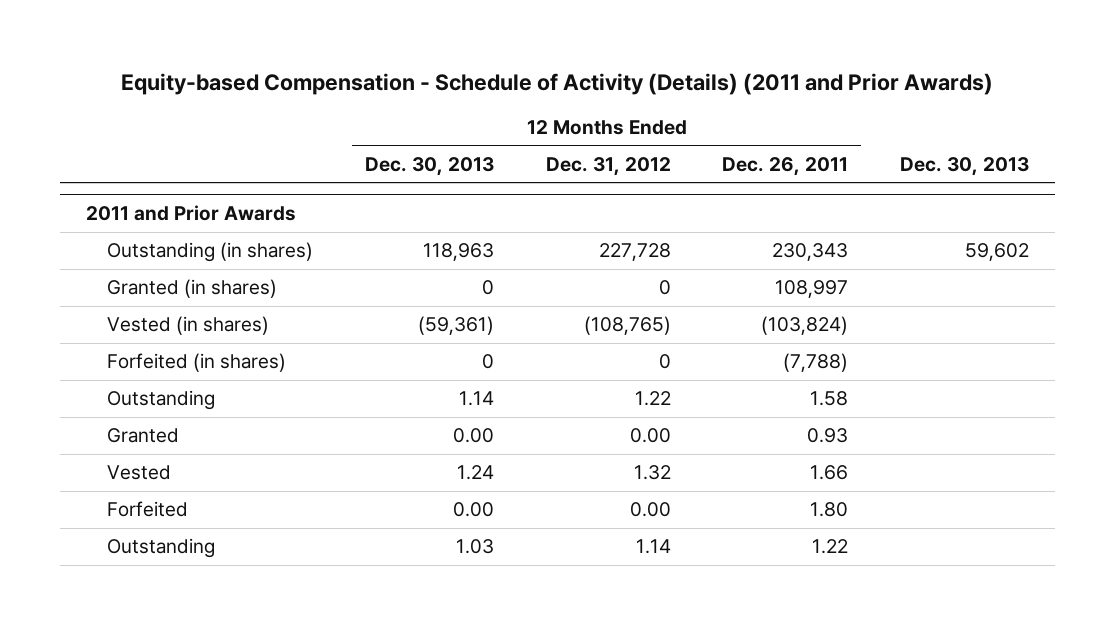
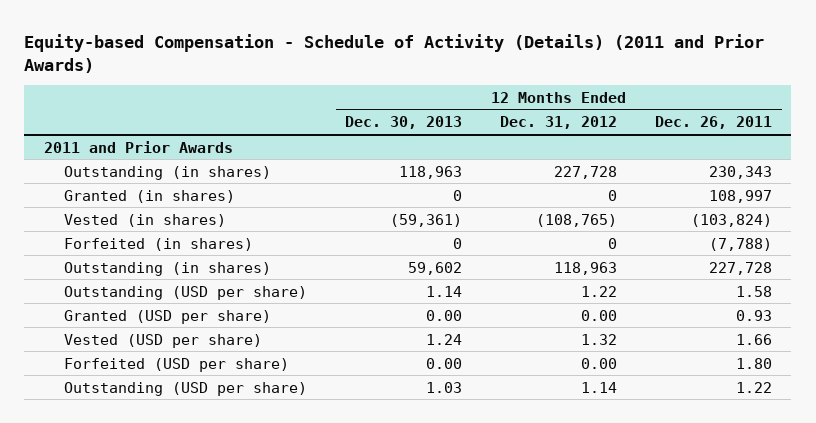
- | 12 Months Ended Dec. 30, 2013 | 12 Months Ended Dec. 31, 2012 | 12 Months Ended Dec. 26, 2011 | Dec. 30, 2013
+ | 12 Months Ended Dec. 30, 2013 | 12 Months Ended Dec. 31, 2012 | 12 Months Ended Dec. 26, 2011
@ 2011 and Prior Awards
- Outstanding | 1.14 | 1.22 | 1.58 |
- Granted | 0.00 | 0.00 | 0.93 |
- Vested | 1.24 | 1.32 | 1.66 |
- Forfeited | 0.00 | 0.00 | 1.80 |
- Outstanding | 1.03 | 1.14 | 1.22 |
+ Outstanding (in shares) | 59,602 | 118,963 | 227,728
+ Outstanding (USD per share) | 1.14 | 1.22 | 1.58
+ Granted (USD per share) | 0.00 | 0.00 | 0.93
+ Vested (USD per share) | 1.24 | 1.32 | 1.66
+ Forfeited (USD per share) | 0.00 | 0.00 | 1.80
+ Outstanding (USD per share) | 1.03 | 1.14 | 1.22

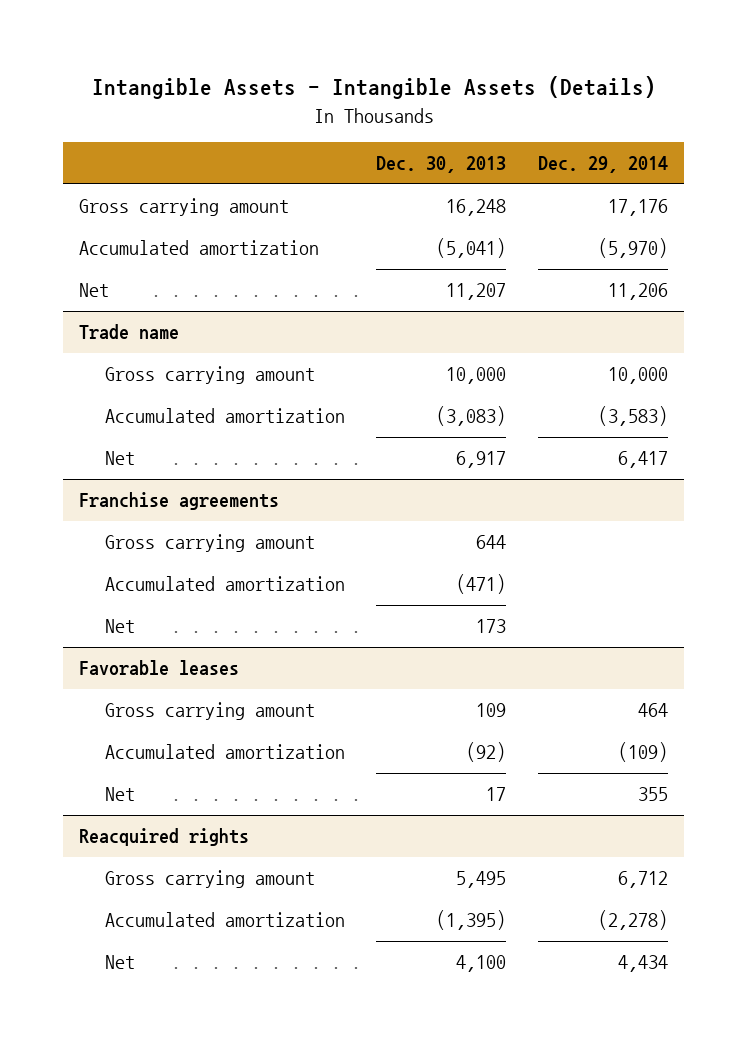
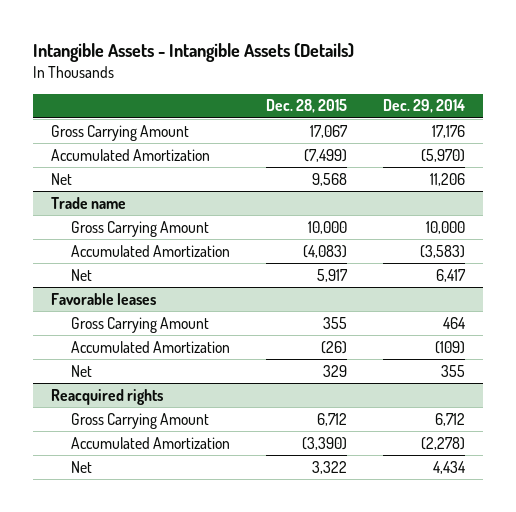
- | Dec. 30, 2013 | Dec. 29, 2014
+ | Dec. 28, 2015 | Dec. 29, 2014
- Gross carrying amount | 16,248 | 17,176
- Accumulated amortization | (5,041) | (5,970)
+ Gross Carrying Amount | 17,067 | 17,176
+ Accumulated Amortization | (7,499) | (5,970)
@ Trade name
- Gross carrying amount | 10,000 | 10,000
- Accumulated amortization | (3,083) | (3,583)
+ Gross Carrying Amount | 10,000 | 10,000
+ Accumulated Amortization | (4,083) | (3,583)
- Franchise agreements
- Gross carrying amount | 644 |
- Accumulated amortization | (471) |
- Net | 173 |
@ Favorable leases
- Gross carrying amount | 109 | 464
- Accumulated amortization | (92) | (109)
+ Gross Carrying Amount | 355 | 464
+ Accumulated Amortization | (26) | (109)
@ Reacquired rights
- Gross carrying amount | 5,495 | 6,712
- Accumulated amortization | (1,395) | (2,278)
+ Gross Carrying Amount | 6,712 | 6,712
+ Accumulated Amortization | (3,390) | (2,278)

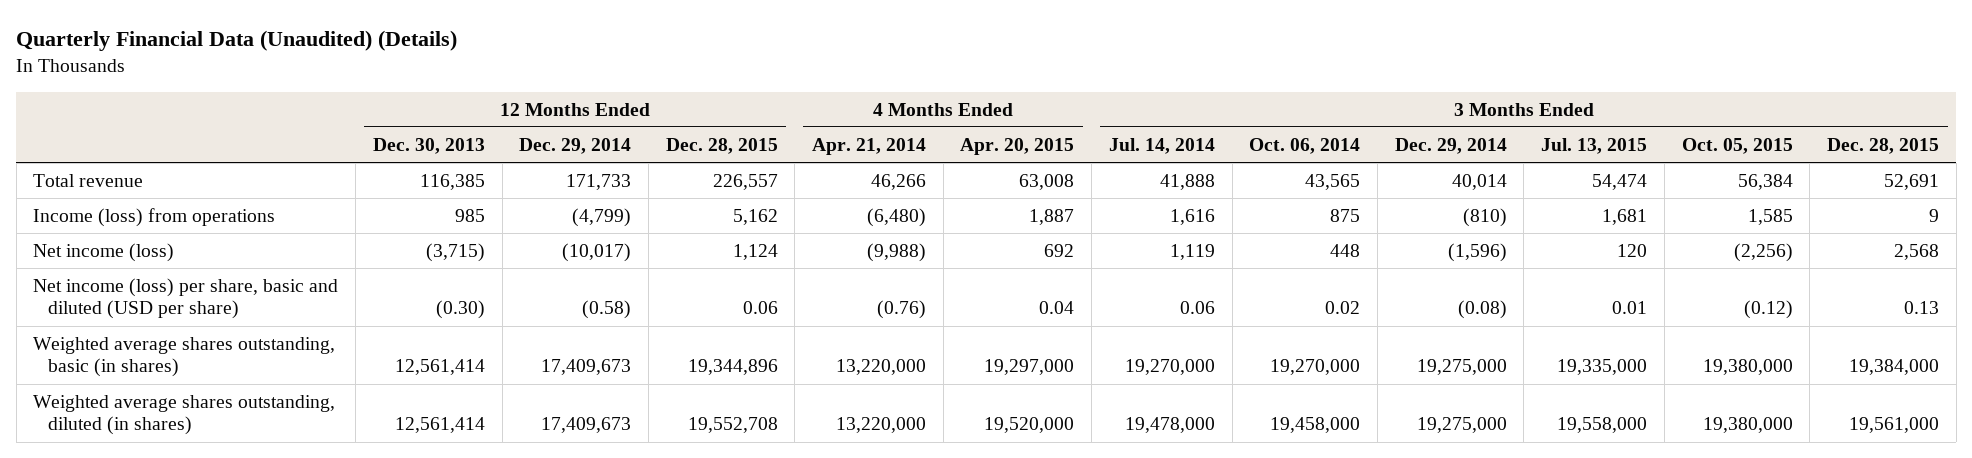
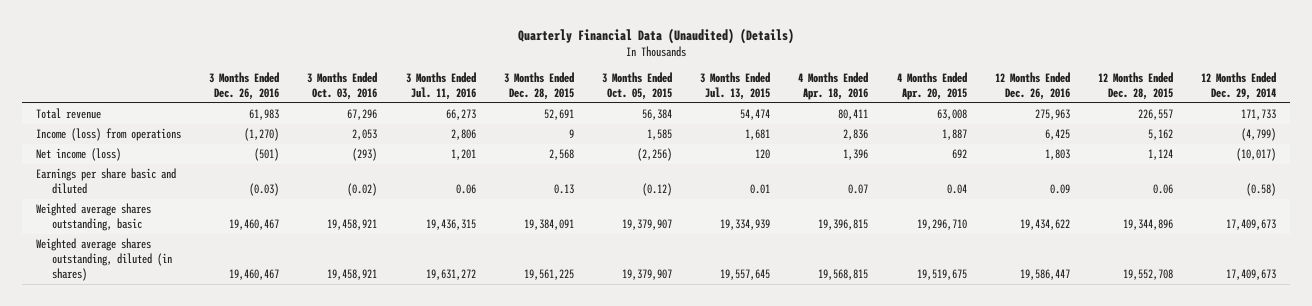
- | 12 Months Ended Dec. 30, 2013 | 12 Months Ended Dec. 29, 2014 | 12 Months Ended Dec. 28, 2015 | 4 Months Ended Apr. 21, 2014 | 4 Months Ended Apr. 20, 2015 | 3 Months Ended Jul. 14, 2014 | 3 Months Ended Oct. 06, 2014 | 3 Months Ended Dec. 29, 2014 | 3 Months Ended Jul. 13, 2015 | 3 Months Ended Oct. 05, 2015 | 3 Months Ended Dec. 28, 2015
+ | 3 Months Ended Dec. 26, 2016 | 3 Months Ended Oct. 03, 2016 | 3 Months Ended Jul. 11, 2016 | 3 Months Ended Dec. 28, 2015 | 3 Months Ended Oct. 05, 2015 | 3 Months Ended Jul. 13, 2015 | 4 Months Ended Apr. 18, 2016 | 4 Months Ended Apr. 20, 2015 | 12 Months Ended Dec. 26, 2016 | 12 Months Ended Dec. 28, 2015 | 12 Months Ended Dec. 29, 2014
- Net income (loss) per share, basic and diluted (USD per share) | (0.30) | (0.58) | 0.06 | (0.76) | 0.04 | 0.06 | 0.02 | (0.08) | 0.01 | (0.12) | 0.13
- Weighted average shares outstanding, basic (in shares) | 12,561,414 | 17,409,673 | 19,344,896 | 13,220,000 | 19,297,000 | 19,270,000 | 19,270,000 | 19,275,000 | 19,335,000 | 19,380,000 | 19,384,000
- Weighted average shares outstanding, diluted (in shares) | 12,561,414 | 17,409,673 | 19,552,708 | 13,220,000 | 19,520,000 | 19,478,000 | 19,458,000 | 19,275,000 | 19,558,000 | 19,380,000 | 19,561,000
+ Earnings per share basic and diluted | (0.03) | (0.02) | 0.06 | 0.13 | (0.12) | 0.01 | 0.07 | 0.04 | 0.09 | 0.06 | (0.58)
+ Weighted average shares outstanding, basic | 19,460,467 | 19,458,921 | 19,436,315 | 19,384,091 | 19,379,907 | 19,334,939 | 19,396,815 | 19,296,710 | 19,434,622 | 19,344,896 | 17,409,673
+ Weighted average shares outstanding, diluted (in shares) | 19,460,467 | 19,458,921 | 19,631,272 | 19,561,225 | 19,379,907 | 19,557,645 | 19,568,815 | 19,519,675 | 19,586,447 | 19,552,708 | 17,409,673

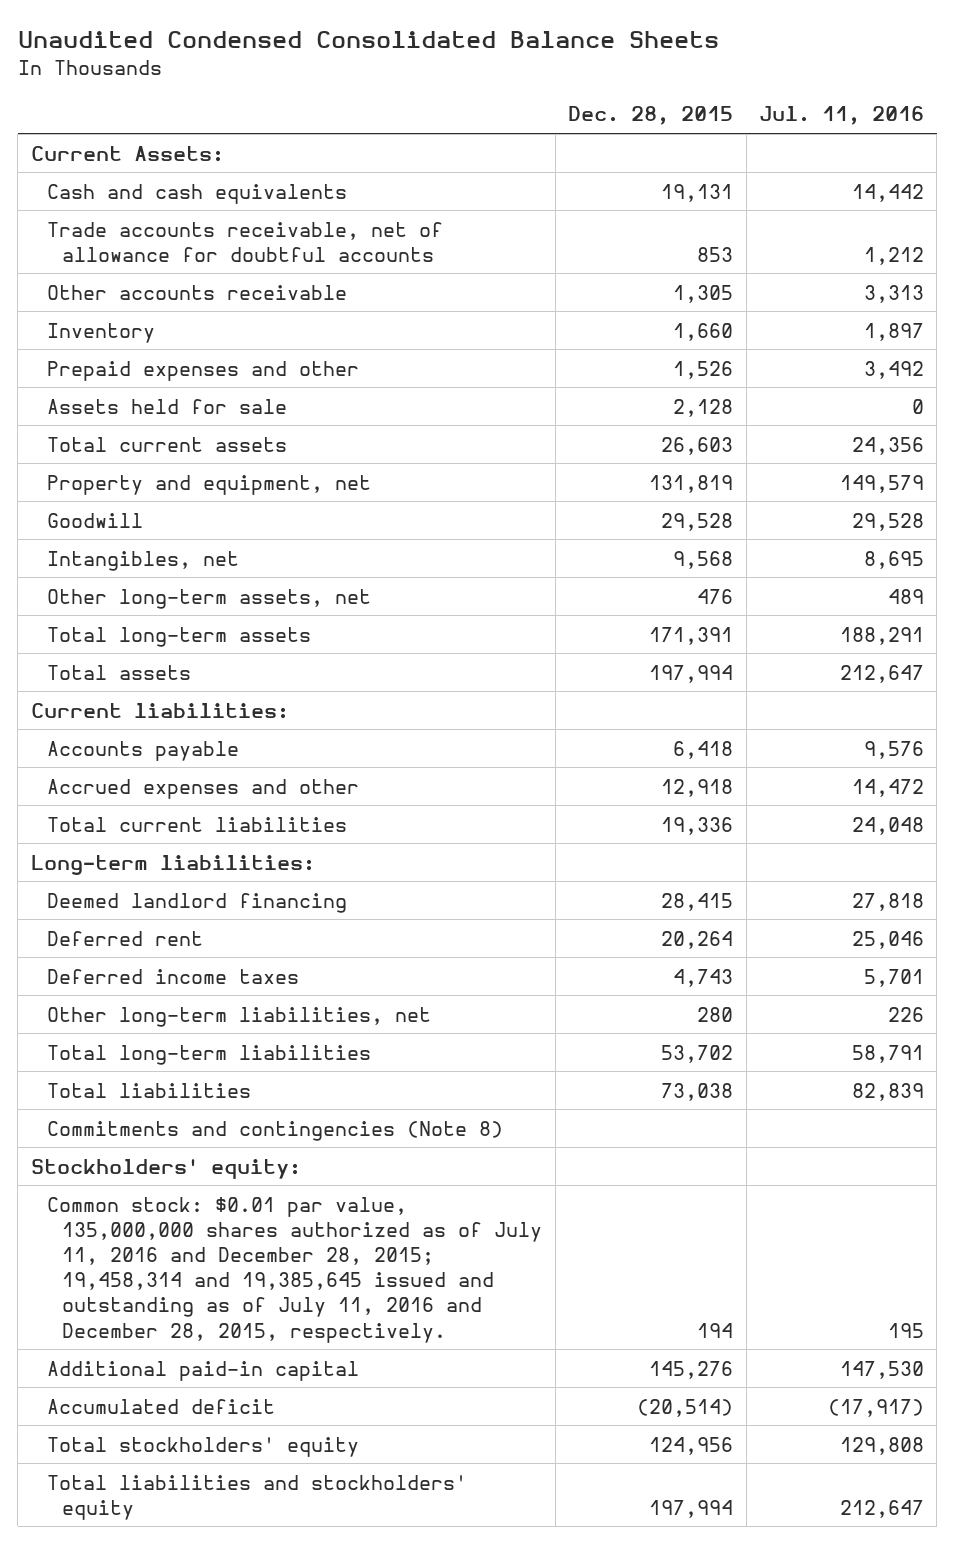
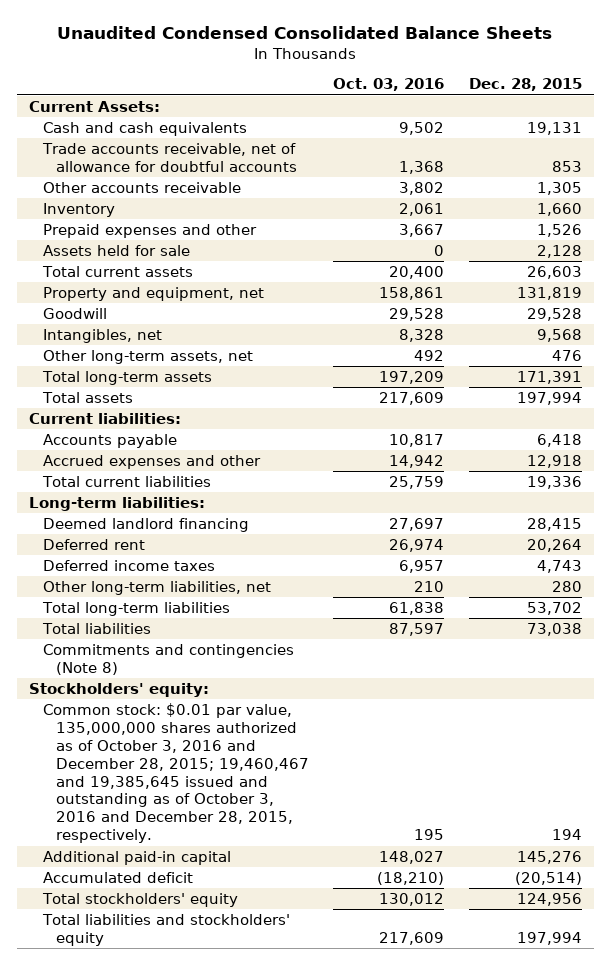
- | Dec. 28, 2015 | Jul. 11, 2016
+ | Oct. 03, 2016 | Dec. 28, 2015
- Common stock: $0.01 par value, 135,000,000 shares authorized as of July 11, 2016 and December 28, 2015; 19,458,314 and 19,385,645 issued and outstanding as of July 11, 2016 and December 28, 2015, respectively. | 194 | 195
+ Common stock: $0.01 par value, 135,000,000 shares authorized as of October 3, 2016 and December 28, 2015; 19,460,467 and 19,385,645 issued and outstanding as of October 3, 2016 and December 28, 2015, respectively. | 195 | 194

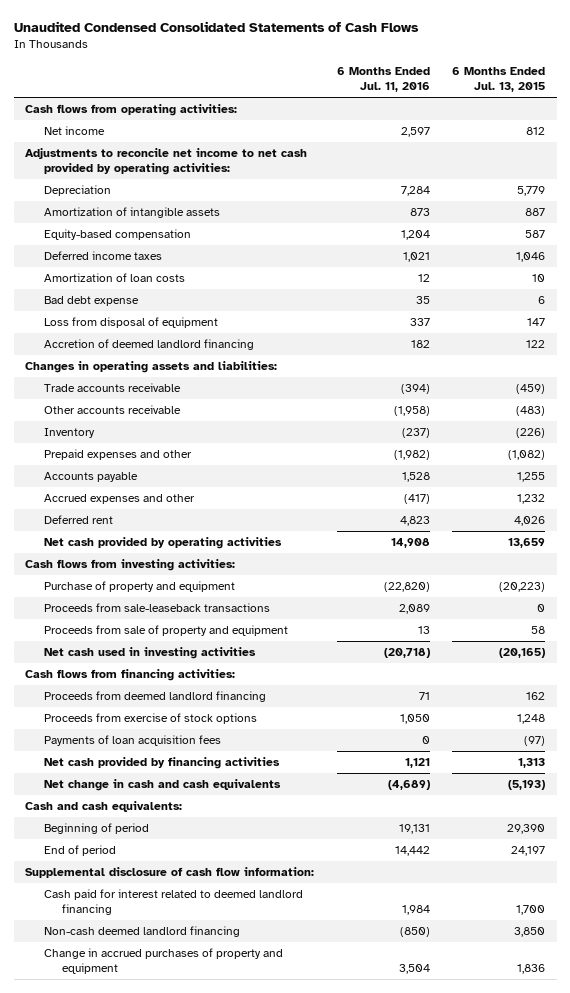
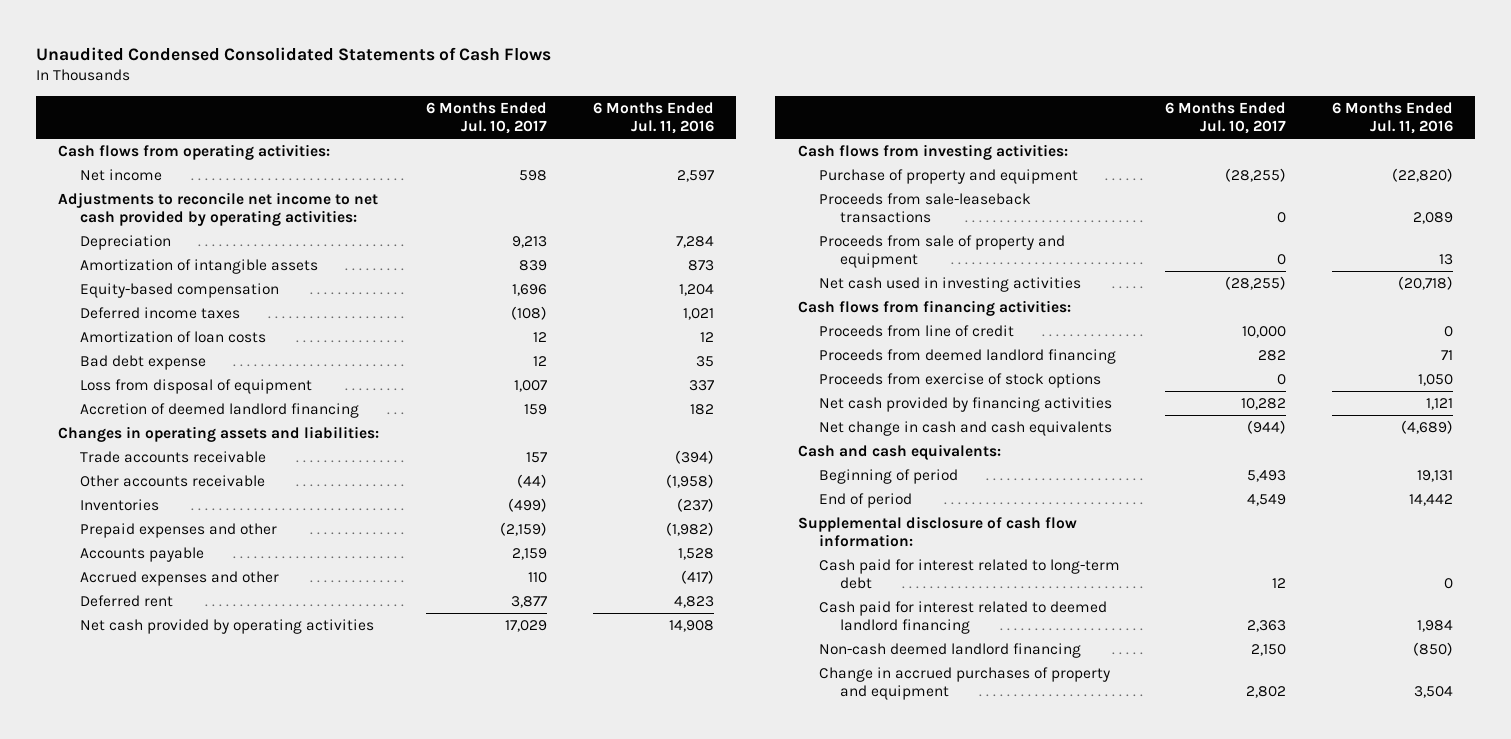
- | 6 Months Ended Jul. 11, 2016 | 6 Months Ended Jul. 13, 2015
+ | 6 Months Ended Jul. 10, 2017 | 6 Months Ended Jul. 11, 2016
- Inventory | (237) | (226)
+ Inventories | (499) | (237)
+ Proceeds from line of credit | 10,000 | 0
- Payments of loan acquisition fees | 0 | (97)
+ Cash paid for interest related to long-term debt | 12 | 0

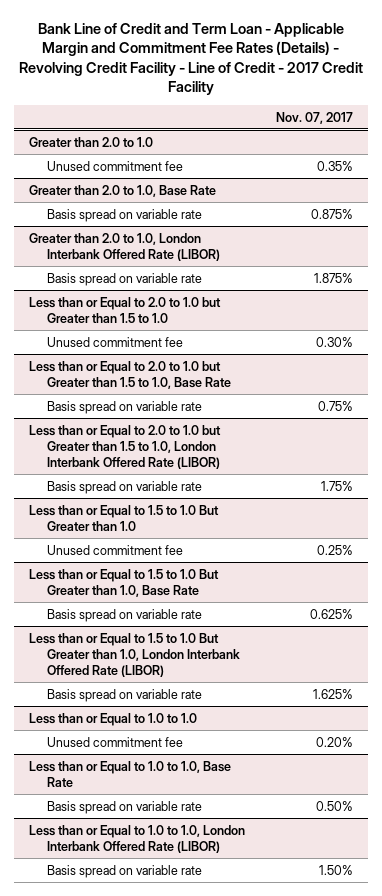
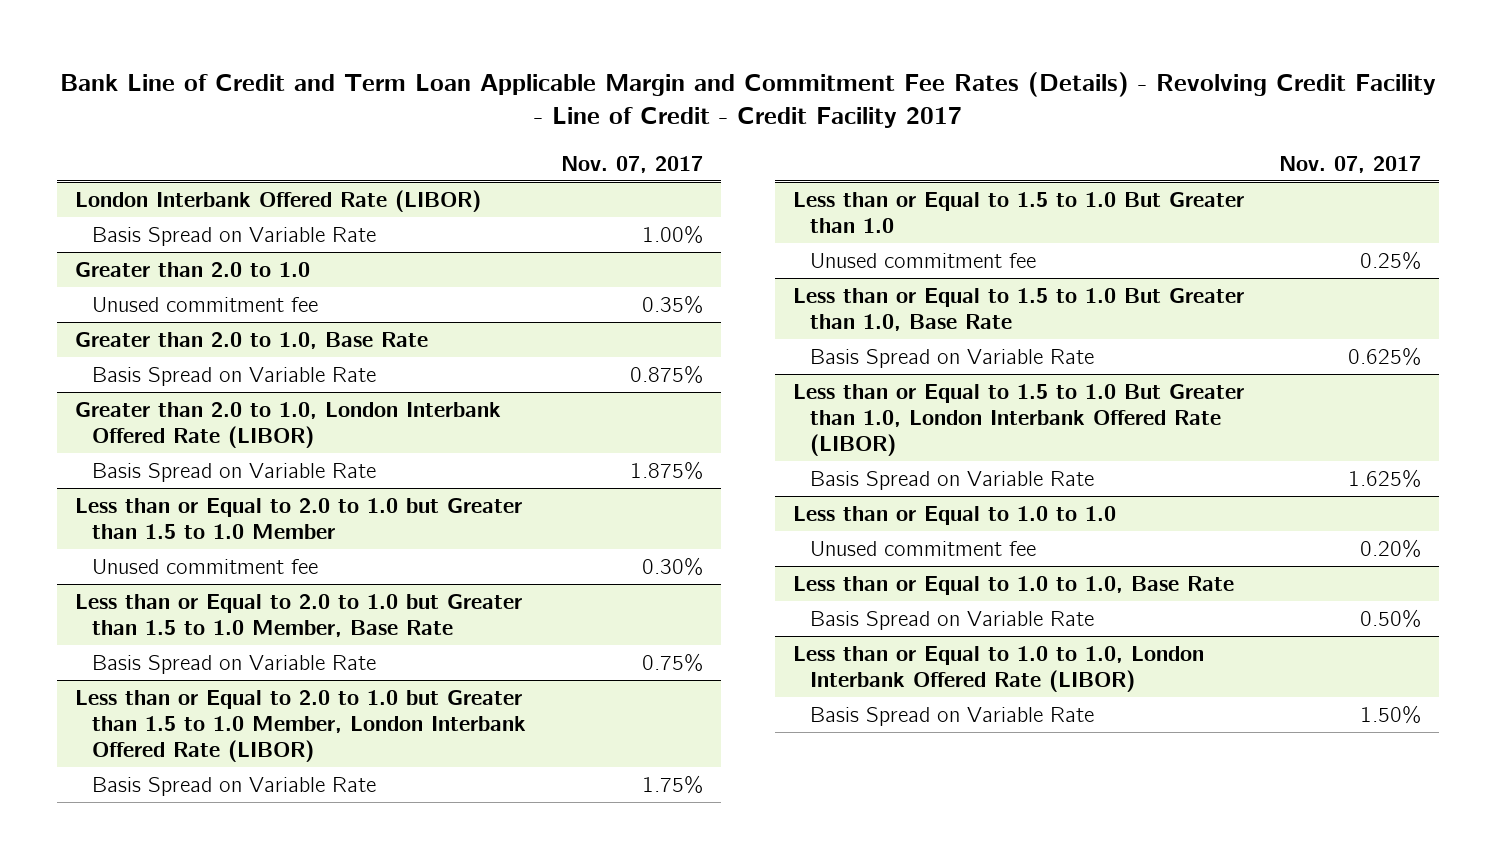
- Bank Line of Credit and Term Loan - Applicable Margin and Commitment Fee Rates (Details) - Revolving Credit Facility - Line of Credit - 2017 Credit Facility
+ Bank Line of Credit and Term Loan Applicable Margin and Commitment Fee Rates (Details) - Revolving Credit Facility - Line of Credit - Credit Facility 2017
+ London Interbank Offered Rate (LIBOR)
+ Basis Spread on Variable Rate | 1.00%
@ Greater than 2.0 to 1.0, Base Rate
- Basis spread on variable rate | 0.875%
+ Basis Spread on Variable Rate | 0.875%
@ Greater than 2.0 to 1.0, London Interbank Offered Rate (LIBOR)
- Basis spread on variable rate | 1.875%
- Less than or Equal to 2.0 to 1.0 but Greater than 1.5 to 1.0
@ Greater than 2.0 to 1.0, London Interbank Offered Rate (LIBOR)
+ Basis Spread on Variable Rate | 1.875%
+ Less than or Equal to 2.0 to 1.0 but Greater than 1.5 to 1.0 Member
- Less than or Equal to 2.0 to 1.0 but Greater than 1.5 to 1.0, Base Rate
- Basis spread on variable rate | 0.75%
- Less than or Equal to 2.0 to 1.0 but Greater than 1.5 to 1.0, London Interbank Offered Rate (LIBOR)
- Basis spread on variable rate | 1.75%
+ Less than or Equal to 2.0 to 1.0 but Greater than 1.5 to 1.0 Member, Base Rate
+ Basis Spread on Variable Rate | 0.75%
+ Less than or Equal to 2.0 to 1.0 but Greater than 1.5 to 1.0 Member, London Interbank Offered Rate (LIBOR)
+ Basis Spread on Variable Rate | 1.75%
@ Less than or Equal to 1.5 to 1.0 But Greater than 1.0, Base Rate
- Basis spread on variable rate | 0.625%
+ Basis Spread on Variable Rate | 0.625%
@ Less than or Equal to 1.5 to 1.0 But Greater than 1.0, London Interbank Offered Rate (LIBOR)
- Basis spread on variable rate | 1.625%
+ Basis Spread on Variable Rate | 1.625%
@ Less than or Equal to 1.0 to 1.0, Base Rate
- Basis spread on variable rate | 0.50%
+ Basis Spread on Variable Rate | 0.50%
@ Less than or Equal to 1.0 to 1.0, London Interbank Offered Rate (LIBOR)
- Basis spread on variable rate | 1.50%
+ Basis Spread on Variable Rate | 1.50%

